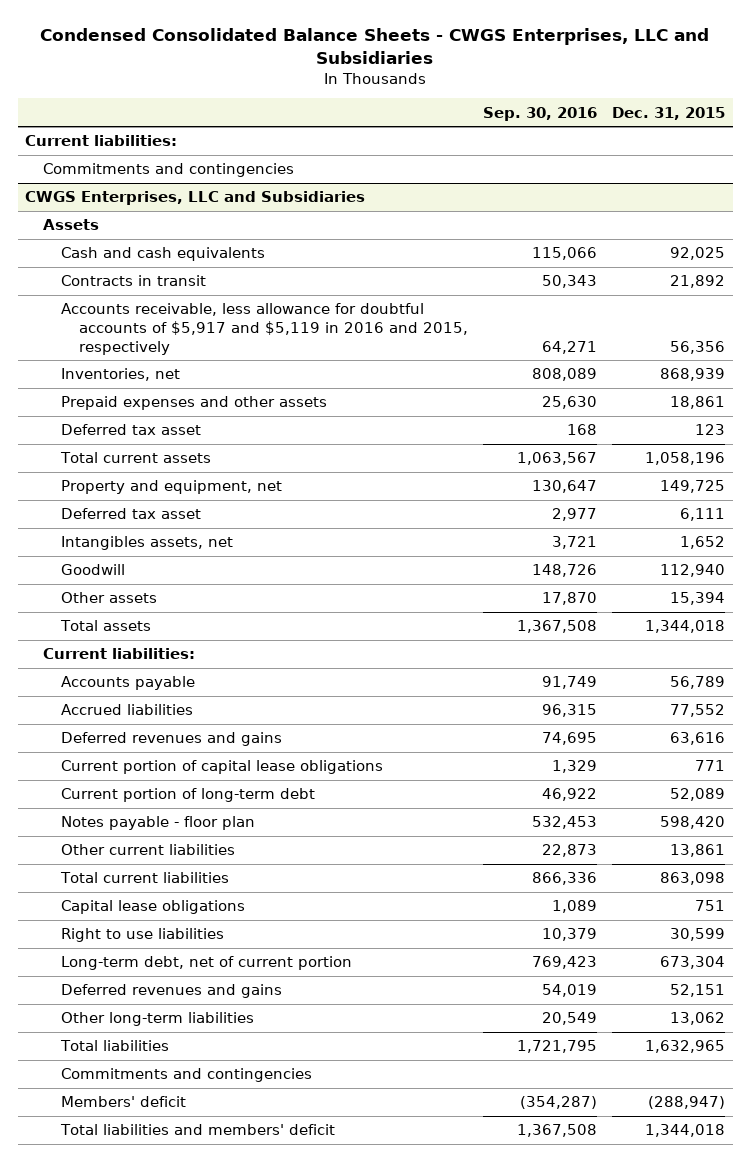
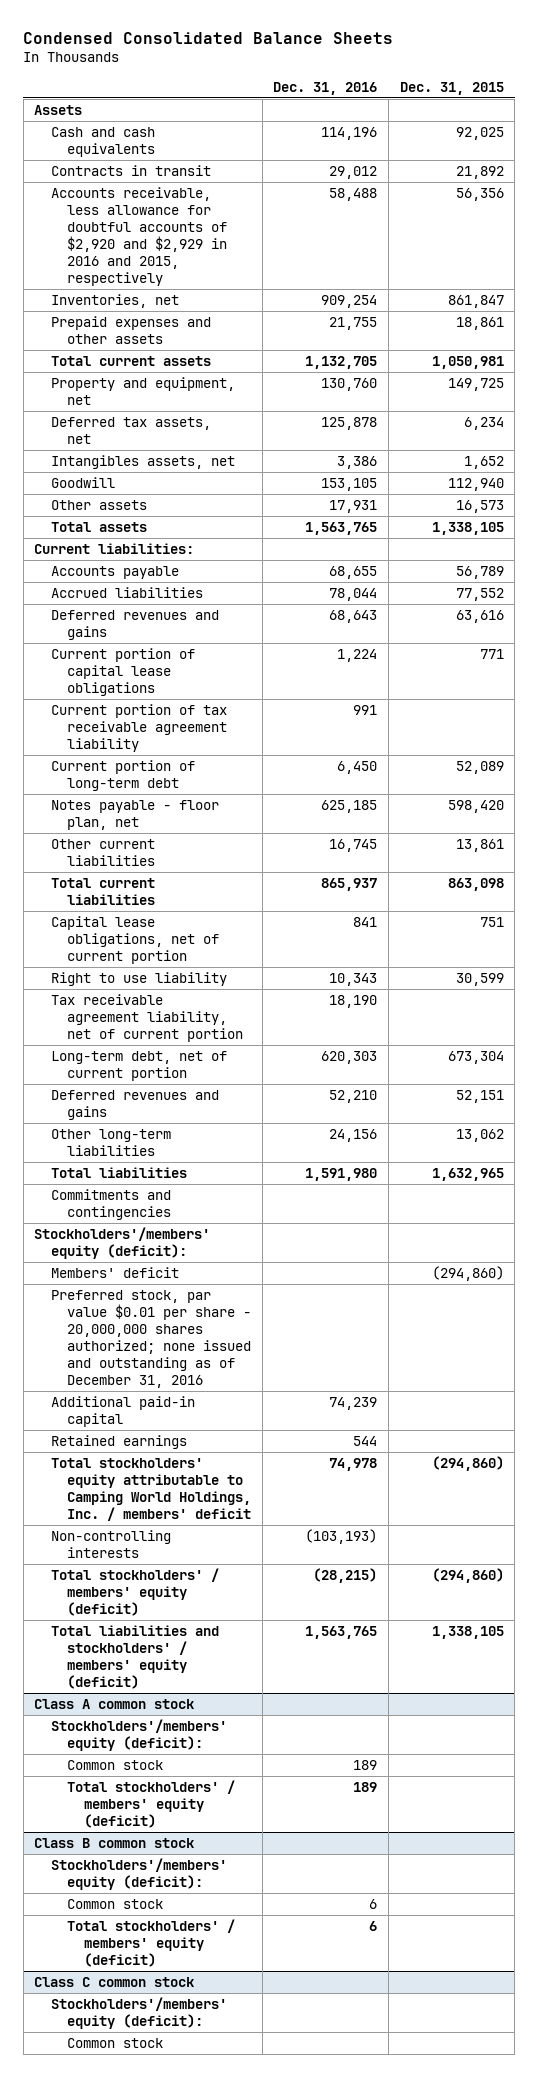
- Condensed Consolidated Balance Sheets - CWGS Enterprises, LLC and Subsidiaries
+ Condensed Consolidated Balance Sheets
- | Sep. 30, 2016 | Dec. 31, 2015
+ | Dec. 31, 2016 | Dec. 31, 2015
- Current liabilities:
- Commitments and contingencies
- CWGS Enterprises, LLC and Subsidiaries
- Accounts receivable, less allowance for doubtful accounts of $5,917 and $5,119 in 2016 and 2015, respectively | 64,271 | 56,356
- Inventories, net | 808,089 | 868,939
+ Accounts receivable, less allowance for doubtful accounts of $2,920 and $2,929 in 2016 and 2015, respectively | 58,488 | 56,356
+ Inventories, net | 909,254 | 861,847
- Deferred tax asset | 168 | 123
- Total current assets | 1,063,567 | 1,058,196
+ Total current assets | 1,132,705 | 1,050,981
- Deferred tax asset | 2,977 | 6,111
+ Deferred tax assets, net | 125,878 | 6,234
- Other assets | 17,870 | 15,394
- Total assets | 1,367,508 | 1,344,018
+ Other assets | 17,931 | 16,573
+ Total assets | 1,563,765 | 1,338,105
+ Current portion of tax receivable agreement liability | 991 |
- Notes payable - floor plan | 532,453 | 598,420
+ Notes payable - floor plan, net | 625,185 | 598,420
- Capital lease obligations | 1,089 | 751
- Right to use liabilities | 10,379 | 30,599
+ Capital lease obligations, net of current portion | 841 | 751
+ Right to use liability | 10,343 | 30,599
+ Tax receivable agreement liability, net of current portion | 18,190 |
- Members' deficit | (354,287) | (288,947)
- Total liabilities and members' deficit | 1,367,508 | 1,344,018
+ Stockholders'/members' equity (deficit):
+ Members' deficit | | (294,860)
+ Preferred stock, par value $0.01 per share - 20,000,000 shares authorized; none issued and outstanding as of December 31, 2016
+ Additional paid-in capital | 74,239 |
+ Retained earnings | 544 |
+ Total stockholders' equity attributable to Camping World Holdings, Inc. / members' deficit | 74,978 | (294,860)
+ Non-controlling interests | (103,193) |
+ Total stockholders' / members' equity (deficit) | (28,215) | (294,860)
+ Total liabilities and stockholders' / members' equity (deficit) | 1,563,765 | 1,338,105
+ Class A common stock
+ Stockholders'/members' equity (deficit):
+ Common stock | 189 |
+ Total stockholders' / members' equity (deficit) | 189 |
+ Class B common stock
+ Stockholders'/members' equity (deficit):
+ Common stock | 6 |
+ Total stockholders' / members' equity (deficit) | 6 |
+ Class C common stock
+ Stockholders'/members' equity (deficit):
+ Common stock

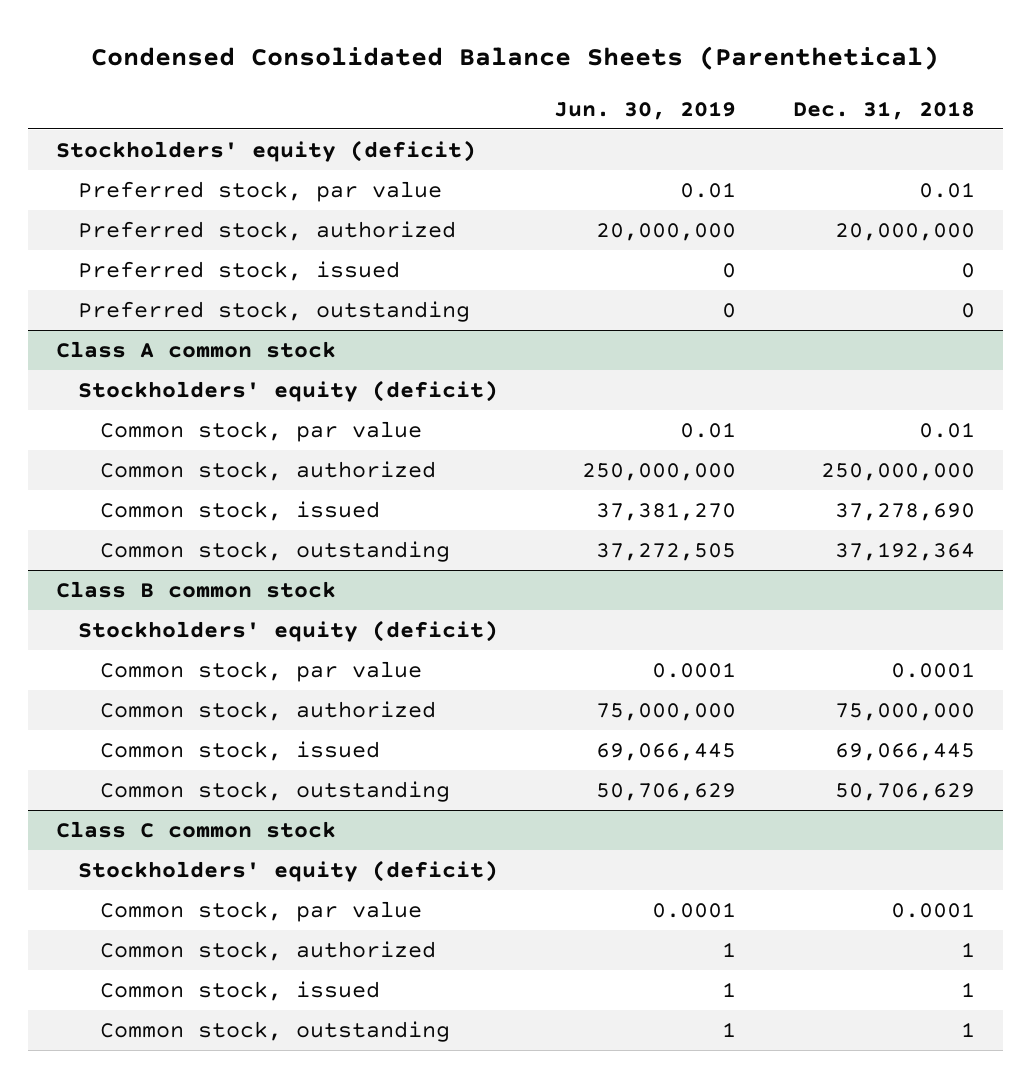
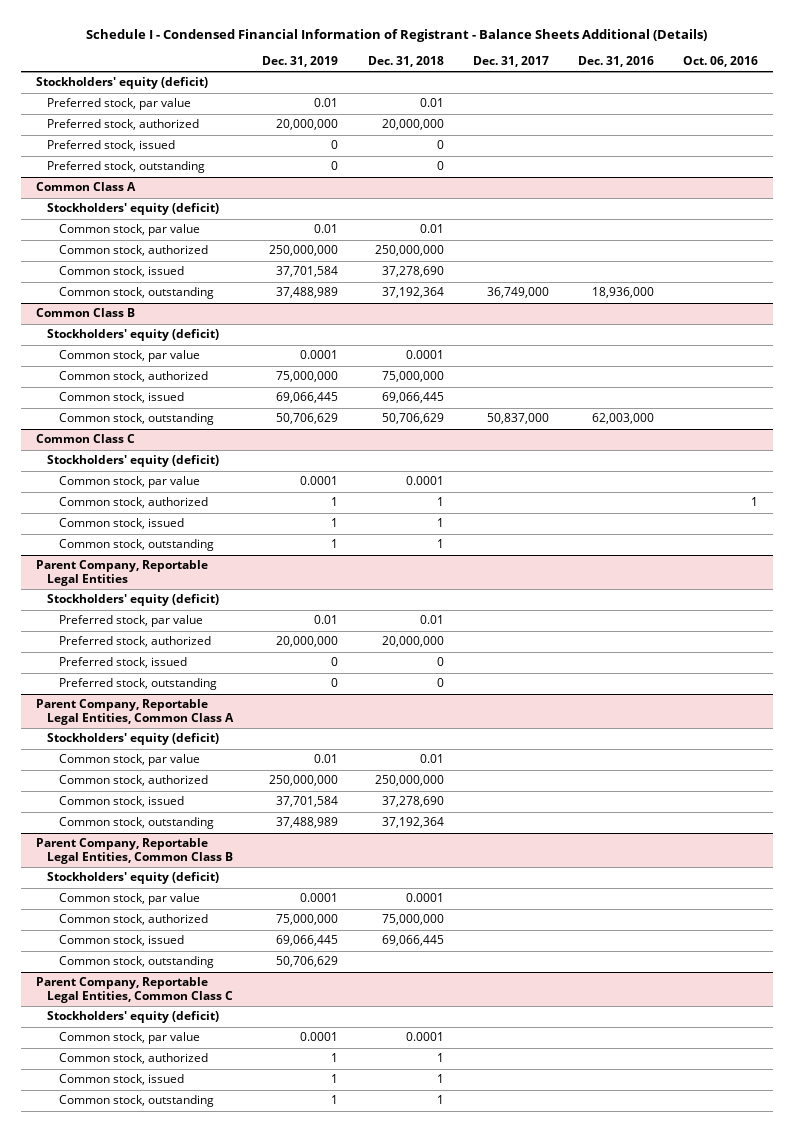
- Condensed Consolidated Balance Sheets (Parenthetical)
+ Schedule I - Condensed Financial Information of Registrant - Balance Sheets Additional (Details)
- | Jun. 30, 2019 | Dec. 31, 2018
+ | Dec. 31, 2019 | Dec. 31, 2018 | Dec. 31, 2017 | Dec. 31, 2016 | Oct. 06, 2016
- Class A common stock
+ Common Class A
- Class B common stock
+ Common Class B
- Class C common stock
+ Common Class C
+ Parent Company, Reportable Legal Entities
+ Stockholders' equity (deficit)
+ Preferred stock, par value | 0.01 | 0.01 | | |
+ Preferred stock, authorized | 20,000,000 | 20,000,000 | | |
+ Preferred stock, issued | 0 | 0 | | |
+ Preferred stock, outstanding | 0 | 0 | | |
+ Parent Company, Reportable Legal Entities, Common Class A
+ Stockholders' equity (deficit)
+ Common stock, par value | 0.01 | 0.01 | | |
+ Common stock, authorized | 250,000,000 | 250,000,000 | | |
+ Common stock, issued | 37,701,584 | 37,278,690 | | |
+ Common stock, outstanding | 37,488,989 | 37,192,364 | | |
+ Parent Company, Reportable Legal Entities, Common Class B
+ Stockholders' equity (deficit)
+ Common stock, par value | 0.0001 | 0.0001 | | |
+ Common stock, authorized | 75,000,000 | 75,000,000 | | |
+ Common stock, issued | 69,066,445 | 69,066,445 | | |
+ Common stock, outstanding | 50,706,629 | | | |
+ Parent Company, Reportable Legal Entities, Common Class C
+ Stockholders' equity (deficit)
+ Common stock, par value | 0.0001 | 0.0001 | | |
+ Common stock, authorized | 1 | 1 | | |
+ Common stock, issued | 1 | 1 | | |
+ Common stock, outstanding | 1 | 1 | | |

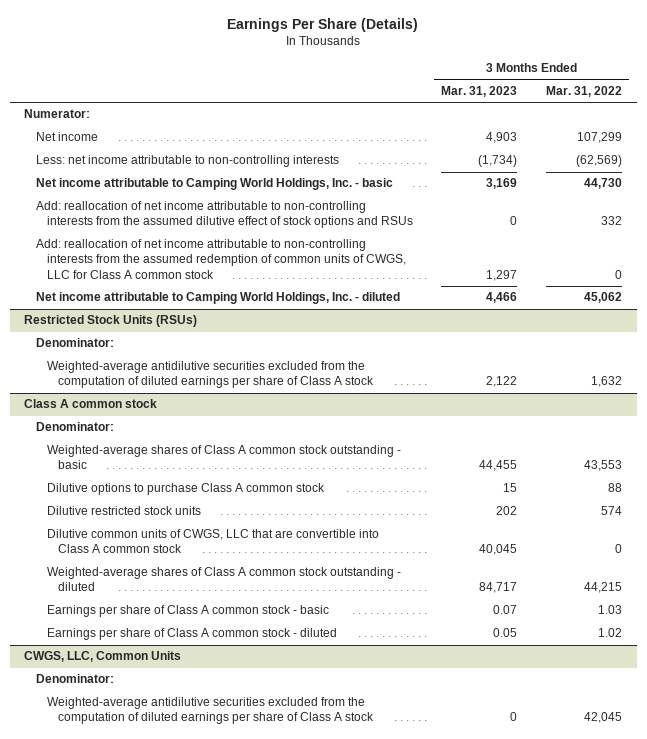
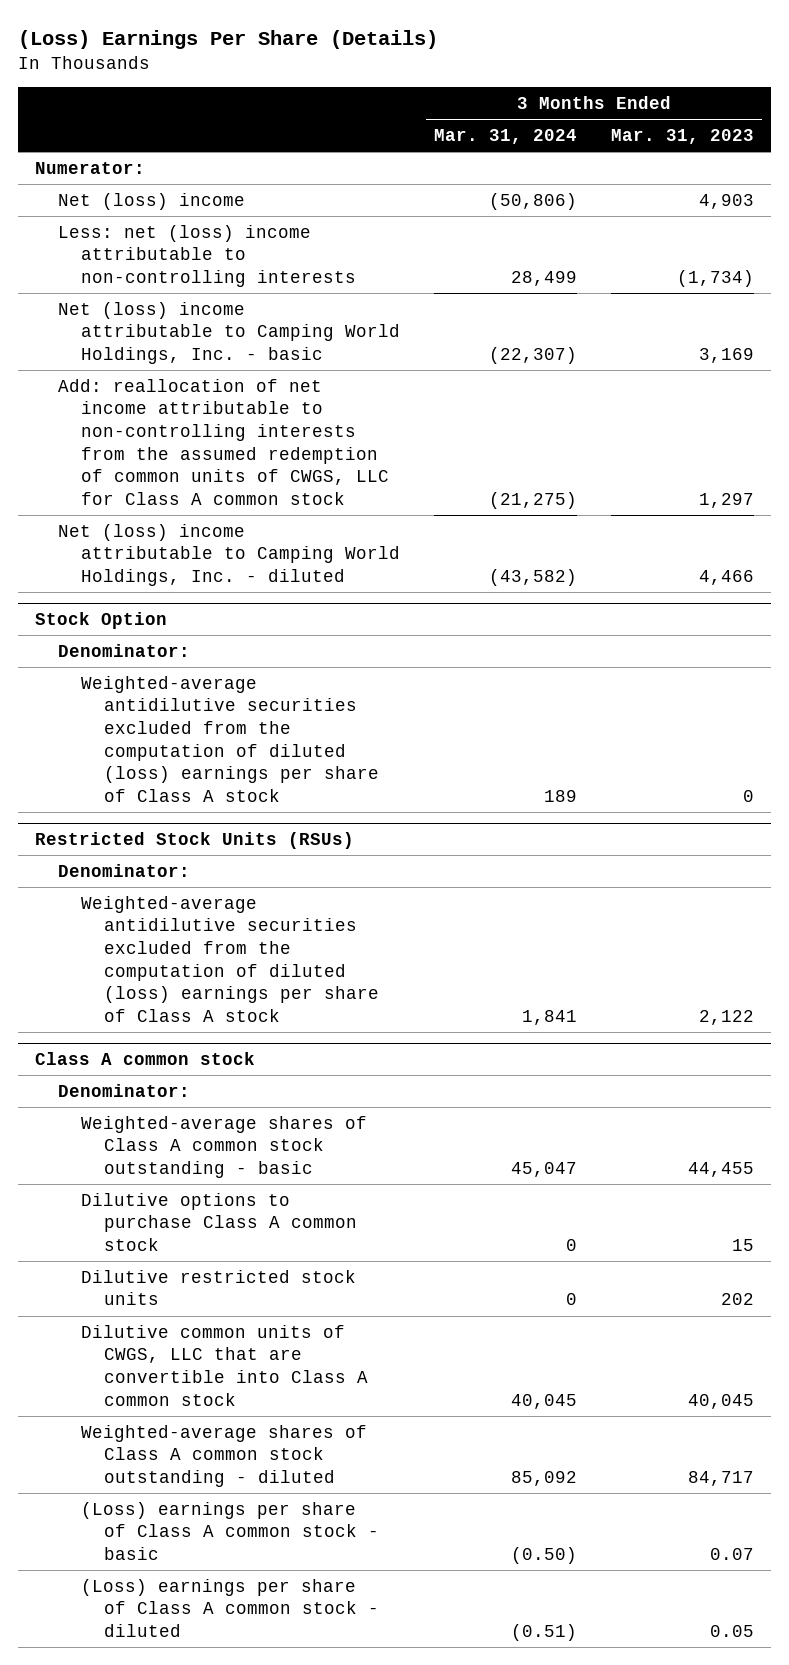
- Earnings Per Share (Details)
+ (Loss) Earnings Per Share (Details)
- | 3 Months Ended Mar. 31, 2023 | 3 Months Ended Mar. 31, 2022
+ | 3 Months Ended Mar. 31, 2024 | 3 Months Ended Mar. 31, 2023
- Net income | 4,903 | 107,299
- Less: net income attributable to non-controlling interests | (1,734) | (62,569)
- Net income attributable to Camping World Holdings, Inc. - basic | 3,169 | 44,730
- Add: reallocation of net income attributable to non-controlling interests from the assumed dilutive effect of stock options and RSUs | 0 | 332
+ Net (loss) income | (50,806) | 4,903
+ Less: net (loss) income attributable to non-controlling interests | 28,499 | (1,734)
+ Net (loss) income attributable to Camping World Holdings, Inc. - basic | (22,307) | 3,169
- Net income attributable to Camping World Holdings, Inc. - diluted | 4,466 | 45,062
+ Net (loss) income attributable to Camping World Holdings, Inc. - diluted | (43,582) | 4,466
+ Stock Option
+ Denominator:
+ Weighted-average antidilutive securities excluded from the computation of diluted (loss) earnings per share of Class A stock | 189 | 0
@ Restricted Stock Units (RSUs)
- Weighted-average antidilutive securities excluded from the computation of diluted earnings per share of Class A stock | 2,122 | 1,632
+ Weighted-average antidilutive securities excluded from the computation of diluted (loss) earnings per share of Class A stock | 1,841 | 2,122
@ Class A common stock
- Earnings per share of Class A common stock - basic | 0.07 | 1.03
- Earnings per share of Class A common stock - diluted | 0.05 | 1.02
- CWGS, LLC, Common Units
- Denominator:
- Weighted-average antidilutive securities excluded from the computation of diluted earnings per share of Class A stock | 0 | 42,045
@ Class A common stock
+ (Loss) earnings per share of Class A common stock - basic | (0.50) | 0.07
+ (Loss) earnings per share of Class A common stock - diluted | (0.51) | 0.05

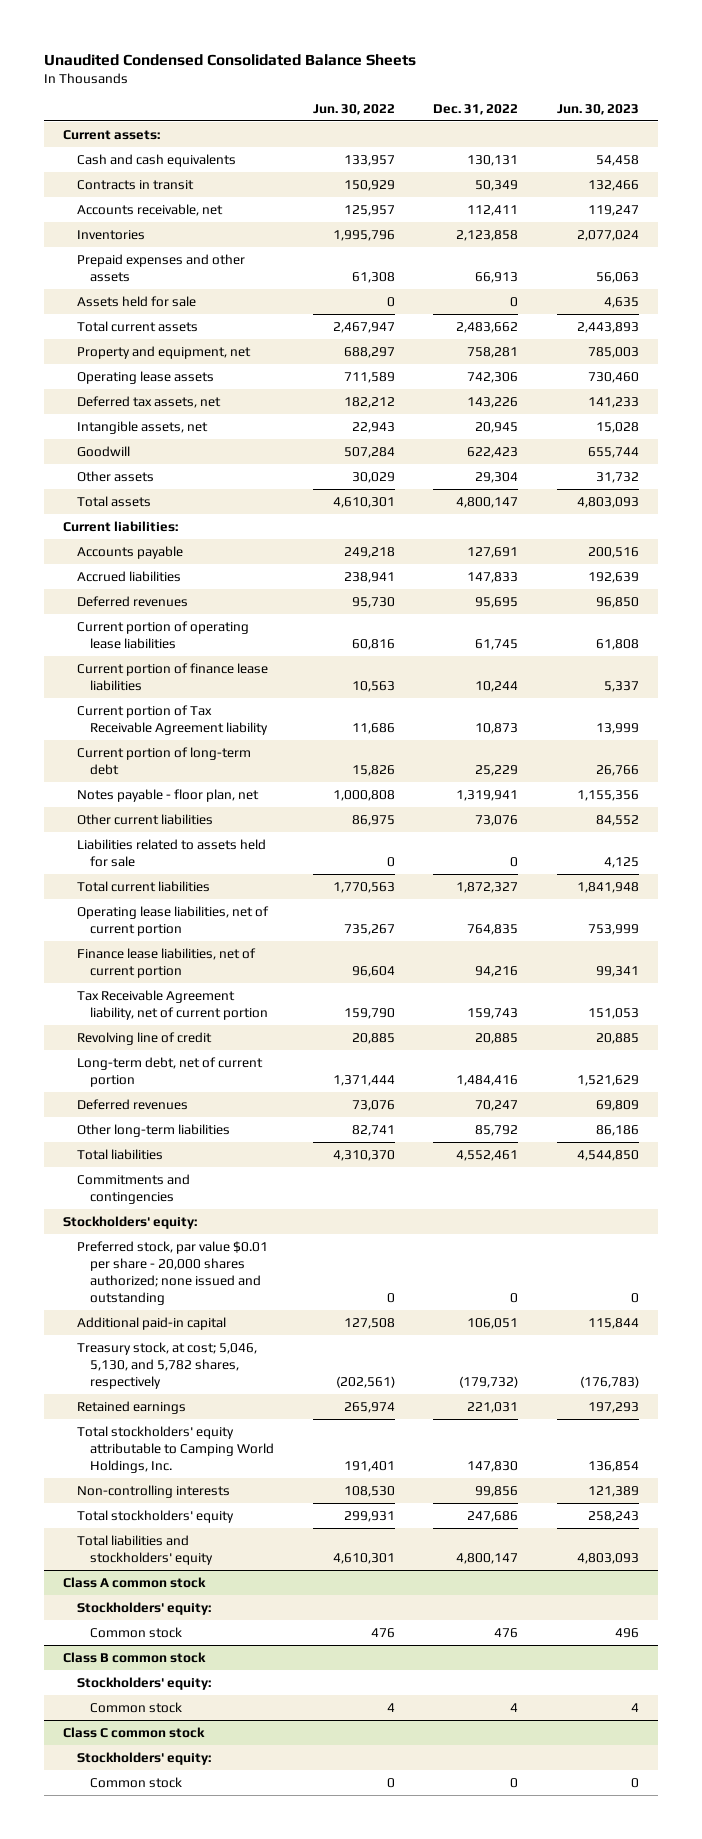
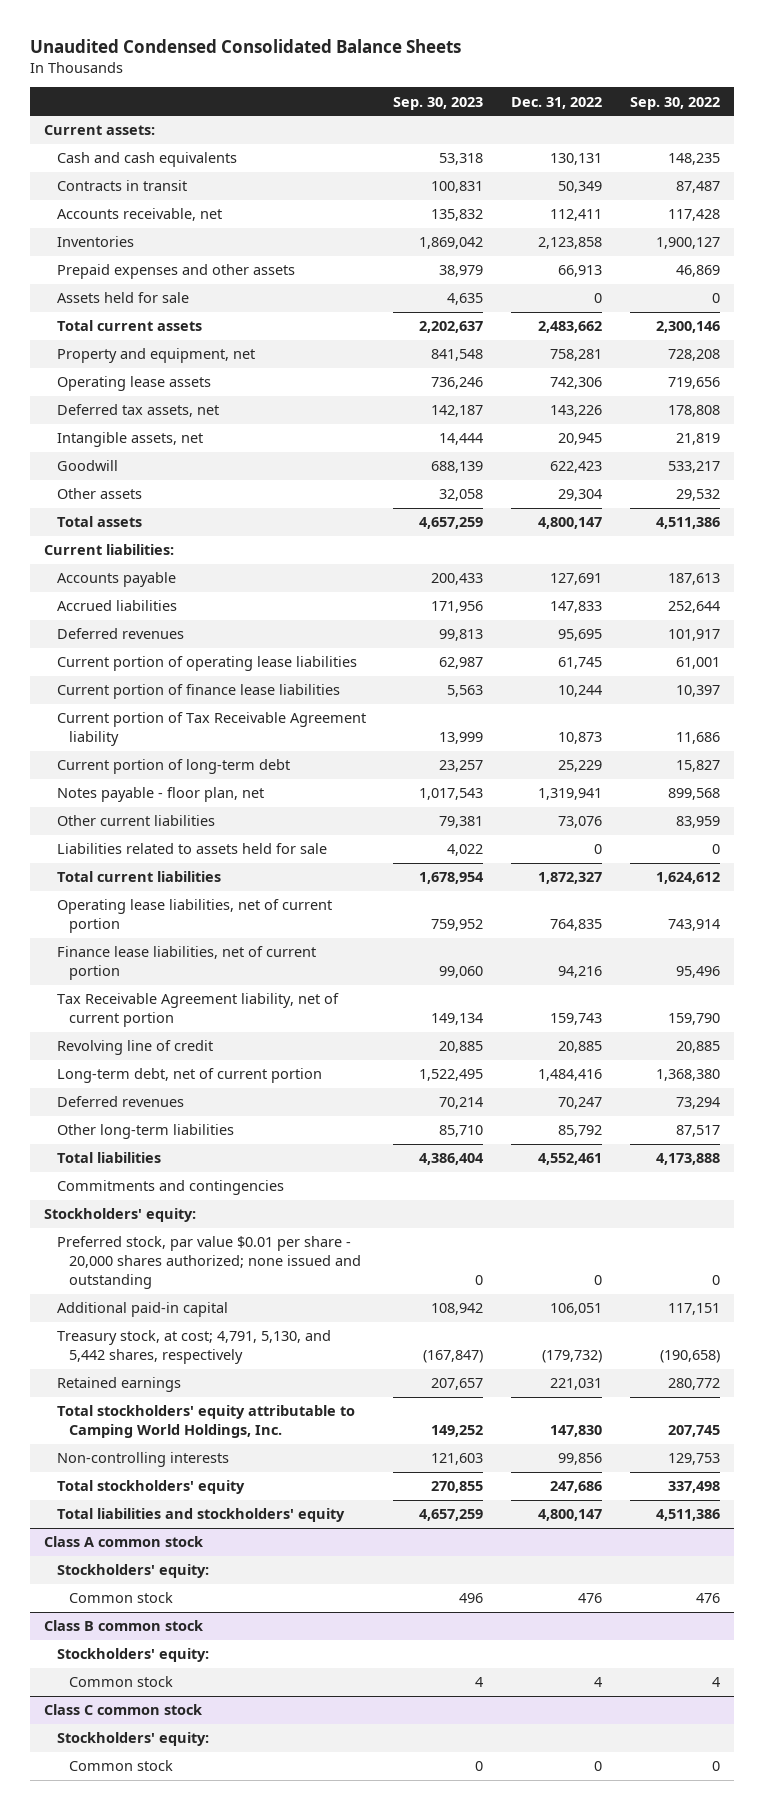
- | Jun. 30, 2022 | Dec. 31, 2022 | Jun. 30, 2023
+ | Sep. 30, 2023 | Dec. 31, 2022 | Sep. 30, 2022
- Treasury stock, at cost; 5,046, 5,130, and 5,782 shares, respectively | (202,561) | (179,732) | (176,783)
+ Treasury stock, at cost; 4,791, 5,130, and 5,442 shares, respectively | (167,847) | (179,732) | (190,658)

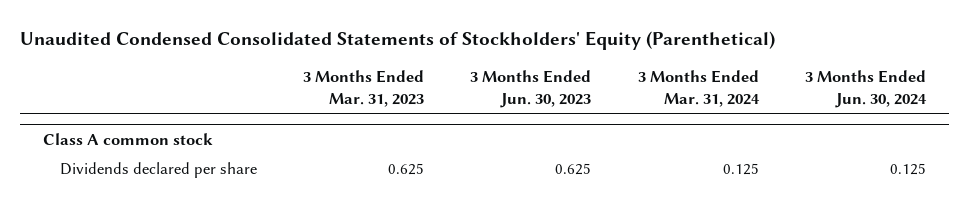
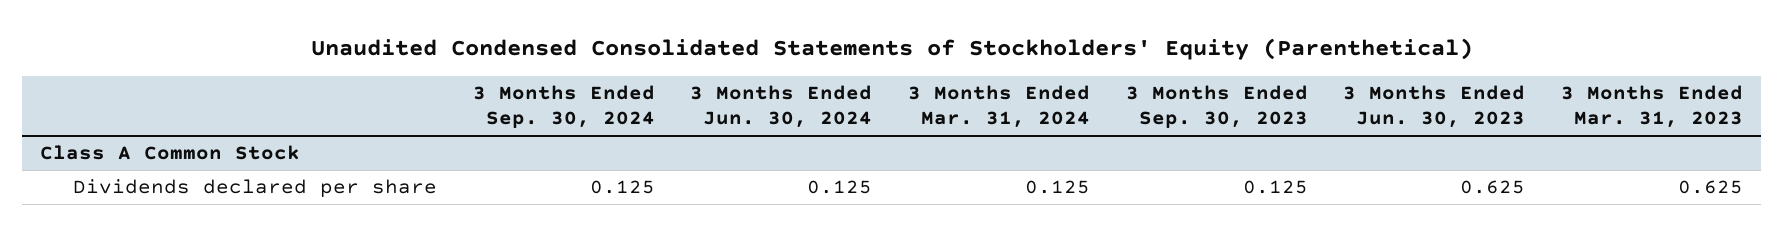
- | 3 Months Ended Mar. 31, 2023 | 3 Months Ended Jun. 30, 2023 | 3 Months Ended Mar. 31, 2024 | 3 Months Ended Jun. 30, 2024
+ | 3 Months Ended Sep. 30, 2024 | 3 Months Ended Jun. 30, 2024 | 3 Months Ended Mar. 31, 2024 | 3 Months Ended Sep. 30, 2023 | 3 Months Ended Jun. 30, 2023 | 3 Months Ended Mar. 31, 2023
- Class A common stock
+ Class A Common Stock

